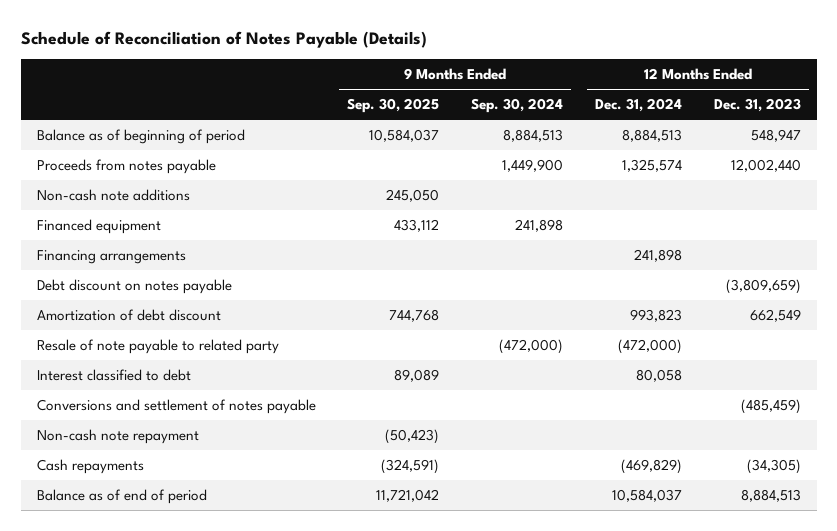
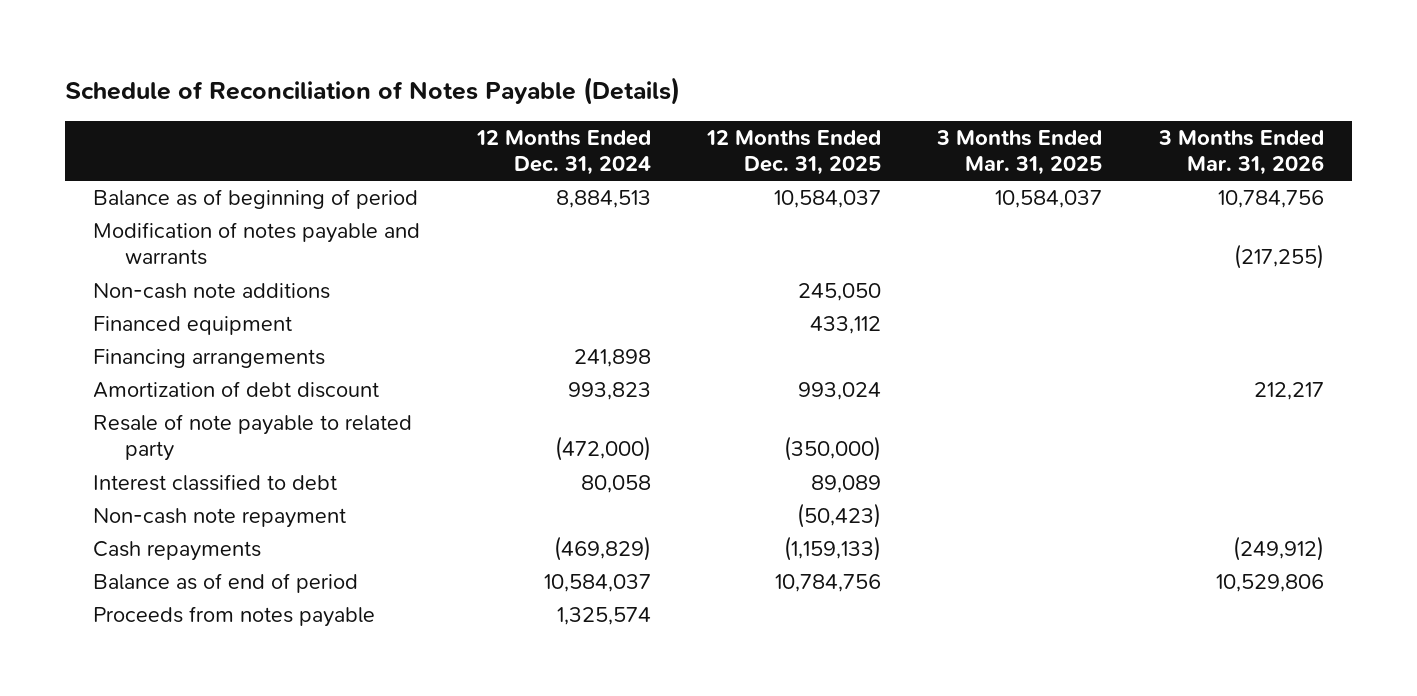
- | 9 Months Ended Sep. 30, 2025 | 9 Months Ended Sep. 30, 2024 | 12 Months Ended Dec. 31, 2024 | 12 Months Ended Dec. 31, 2023
+ | 12 Months Ended Dec. 31, 2024 | 12 Months Ended Dec. 31, 2025 | 3 Months Ended Mar. 31, 2025 | 3 Months Ended Mar. 31, 2026
+ Modification of notes payable and warrants | | | | (217,255)
- Debt discount on notes payable | | | | (3,809,659)
- Conversions and settlement of notes payable | | | | (485,459)
moved down: Proceeds from notes payable | 1,325,574 | | |

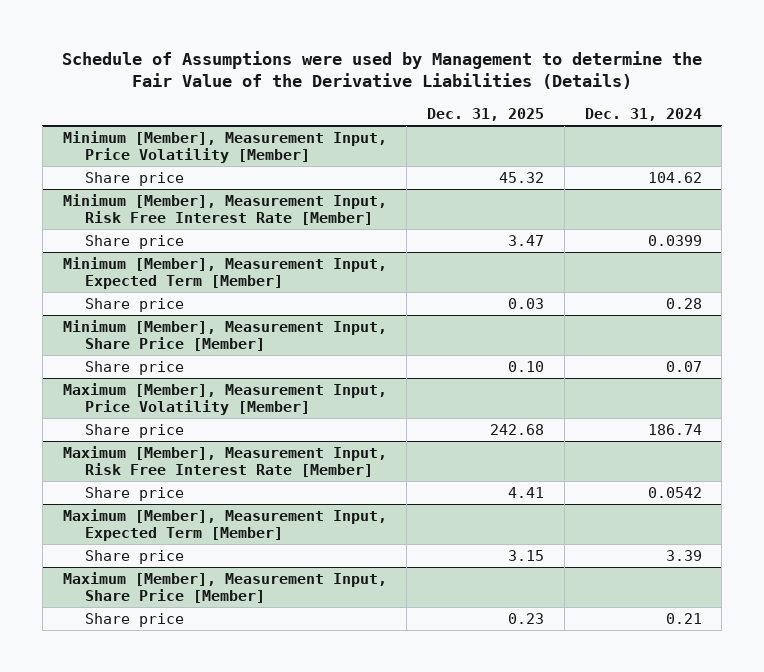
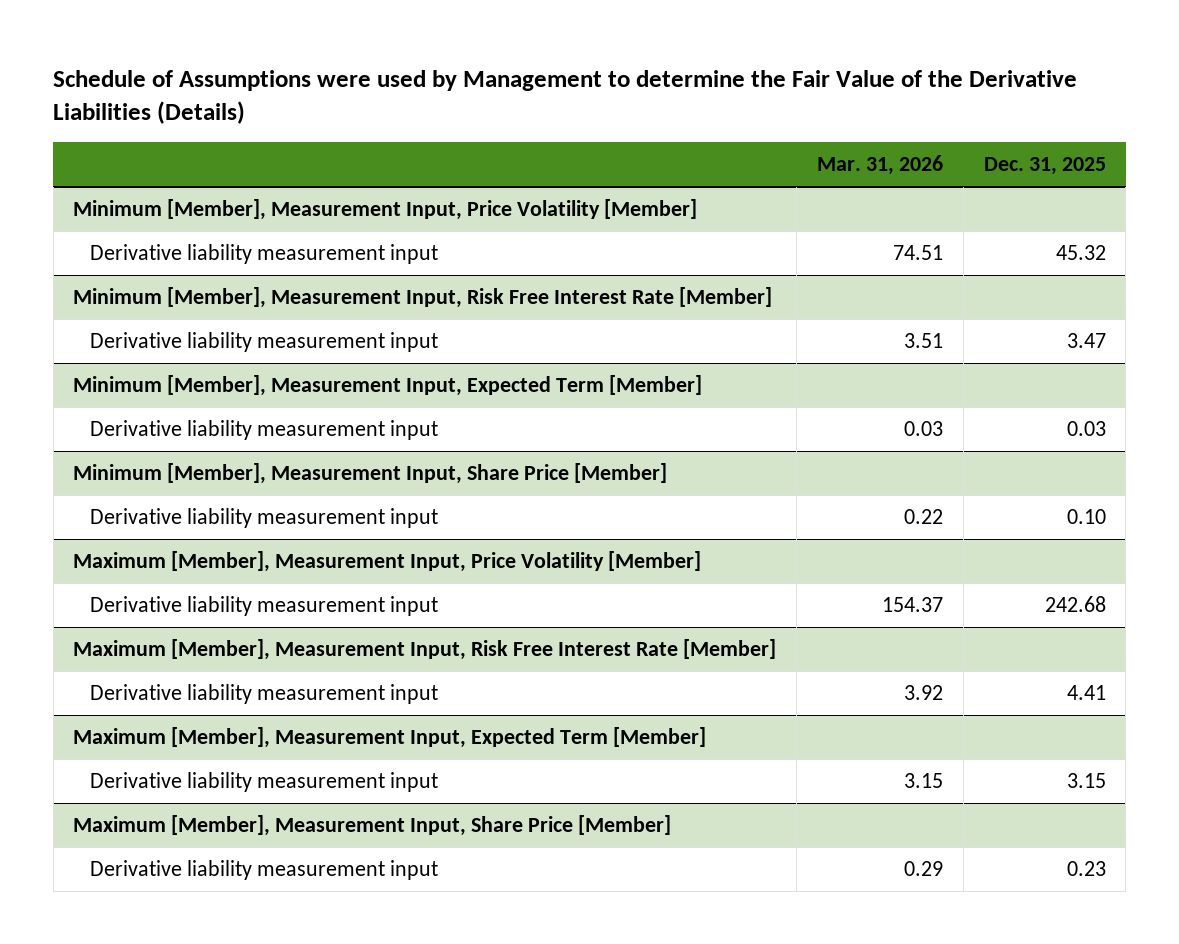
- | Dec. 31, 2025 | Dec. 31, 2024
+ | Mar. 31, 2026 | Dec. 31, 2025
@ Minimum [Member], Measurement Input, Price Volatility [Member]
- Share price | 45.32 | 104.62
+ Derivative liability measurement input | 74.51 | 45.32
@ Minimum [Member], Measurement Input, Risk Free Interest Rate [Member]
- Share price | 3.47 | 0.0399
+ Derivative liability measurement input | 3.51 | 3.47
@ Minimum [Member], Measurement Input, Expected Term [Member]
- Share price | 0.03 | 0.28
+ Derivative liability measurement input | 0.03 | 0.03
@ Minimum [Member], Measurement Input, Share Price [Member]
- Share price | 0.10 | 0.07
+ Derivative liability measurement input | 0.22 | 0.10
@ Maximum [Member], Measurement Input, Price Volatility [Member]
- Share price | 242.68 | 186.74
+ Derivative liability measurement input | 154.37 | 242.68
@ Maximum [Member], Measurement Input, Risk Free Interest Rate [Member]
- Share price | 4.41 | 0.0542
+ Derivative liability measurement input | 3.92 | 4.41
@ Maximum [Member], Measurement Input, Expected Term [Member]
- Share price | 3.15 | 3.39
+ Derivative liability measurement input | 3.15 | 3.15
@ Maximum [Member], Measurement Input, Share Price [Member]
- Share price | 0.23 | 0.21
+ Derivative liability measurement input | 0.29 | 0.23

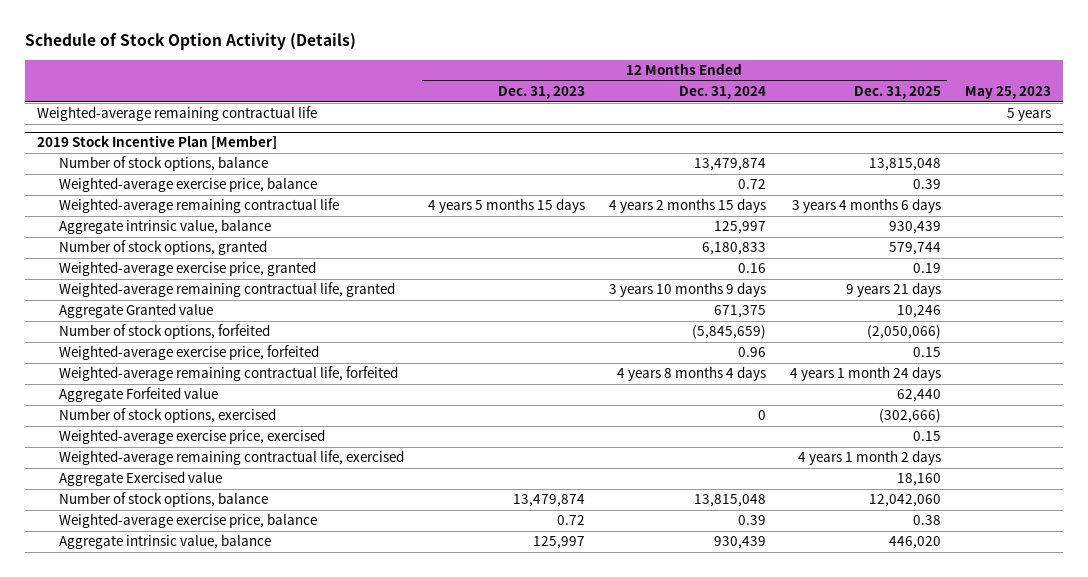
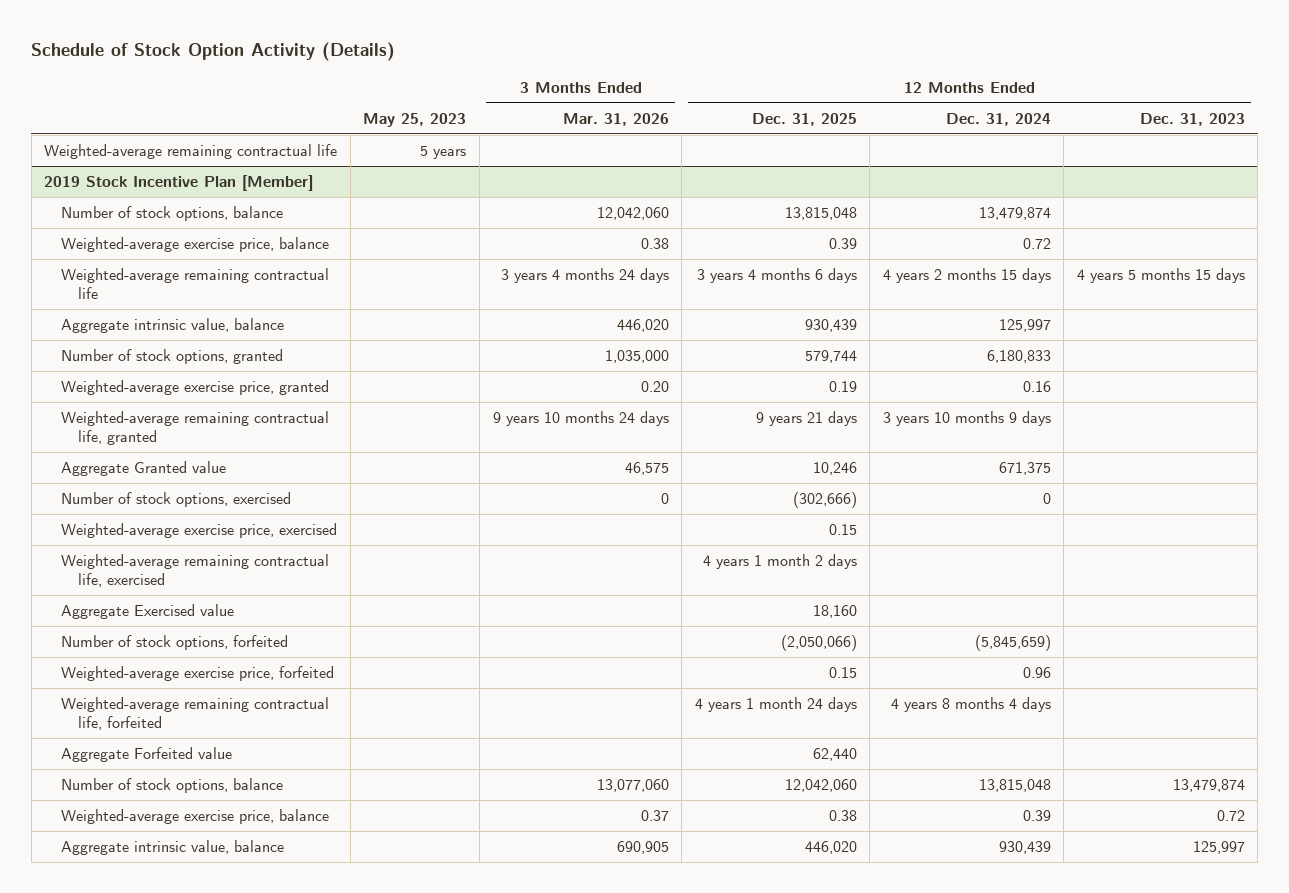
- | 12 Months Ended Dec. 31, 2023 | 12 Months Ended Dec. 31, 2024 | 12 Months Ended Dec. 31, 2025 | May 25, 2023
+ | May 25, 2023 | 3 Months Ended Mar. 31, 2026 | 12 Months Ended Dec. 31, 2025 | 12 Months Ended Dec. 31, 2024 | 12 Months Ended Dec. 31, 2023
@ 2019 Stock Incentive Plan [Member]
moved down: Number of stock options, forfeited | | | (2,050,066) | (5,845,659) |
moved down: Weighted-average exercise price, forfeited | | | 0.15 | 0.96 |
moved down: Weighted-average remaining contractual life, forfeited | | | 4 years 1 month 24 days | 4 years 8 months 4 days |
moved down: Aggregate Forfeited value | | | 62,440 | |

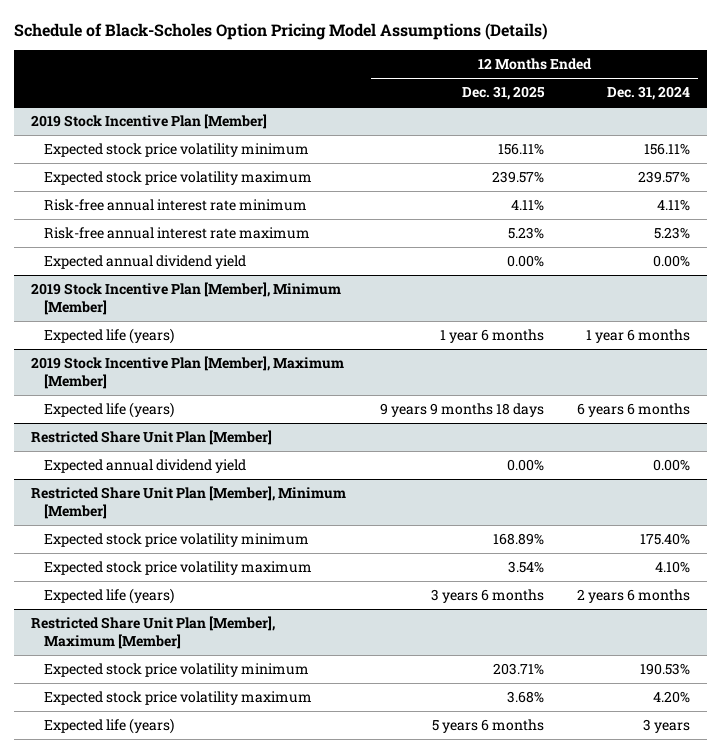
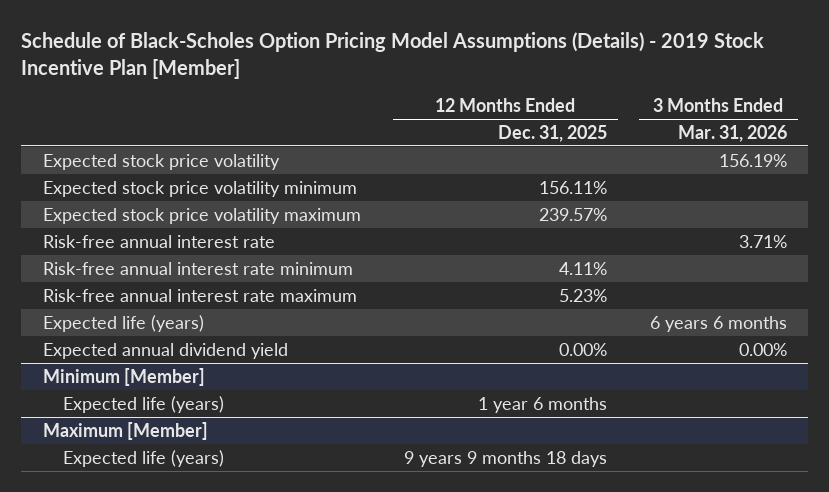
- Schedule of Black-Scholes Option Pricing Model Assumptions (Details)
+ Schedule of Black-Scholes Option Pricing Model Assumptions (Details) - 2019 Stock Incentive Plan [Member]
- | 12 Months Ended Dec. 31, 2025 | 12 Months Ended Dec. 31, 2024
+ | 12 Months Ended Dec. 31, 2025 | 3 Months Ended Mar. 31, 2026
- 2019 Stock Incentive Plan [Member]
+ Expected stock price volatility | | 156.19%
+ Risk-free annual interest rate | | 3.71%
+ Expected life (years) | | 6 years 6 months
- 2019 Stock Incentive Plan [Member], Minimum [Member]
+ Minimum [Member]
- 2019 Stock Incentive Plan [Member], Maximum [Member]
+ Maximum [Member]
- Restricted Share Unit Plan [Member]
- Expected annual dividend yield | 0.00% | 0.00%
- Restricted Share Unit Plan [Member], Minimum [Member]
- Expected stock price volatility minimum | 168.89% | 175.40%
- Expected stock price volatility maximum | 3.54% | 4.10%
- Expected life (years) | 3 years 6 months | 2 years 6 months
- Restricted Share Unit Plan [Member], Maximum [Member]
- Expected stock price volatility minimum | 203.71% | 190.53%
- Expected stock price volatility maximum | 3.68% | 4.20%
- Expected life (years) | 5 years 6 months | 3 years

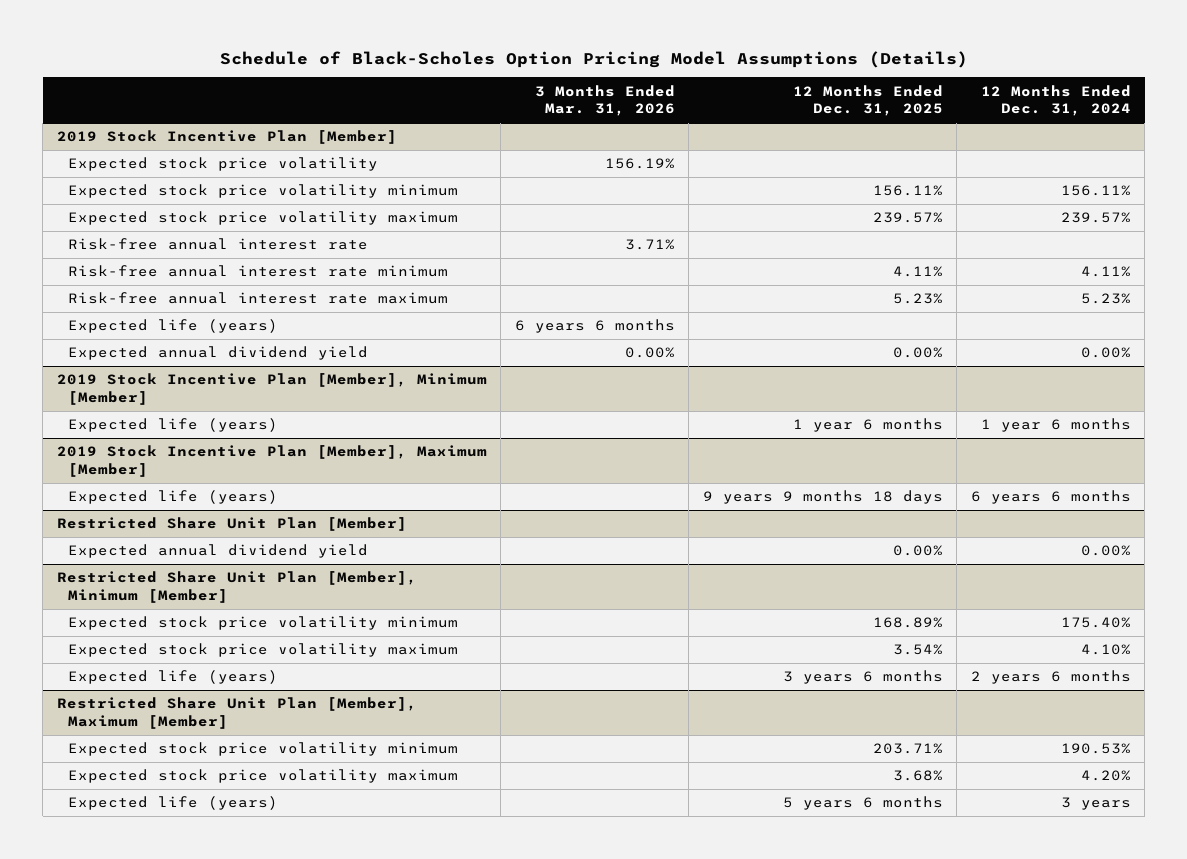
- Schedule of Black-Scholes Option Pricing Model Assumptions (Details) - 2019 Stock Incentive Plan [Member]
+ Schedule of Black-Scholes Option Pricing Model Assumptions (Details)
- | 12 Months Ended Dec. 31, 2025 | 3 Months Ended Mar. 31, 2026
+ | 3 Months Ended Mar. 31, 2026 | 12 Months Ended Dec. 31, 2025 | 12 Months Ended Dec. 31, 2024
+ 2019 Stock Incentive Plan [Member]
- Minimum [Member]
+ 2019 Stock Incentive Plan [Member], Minimum [Member]
- Maximum [Member]
+ 2019 Stock Incentive Plan [Member], Maximum [Member]
+ Restricted Share Unit Plan [Member]
+ Expected annual dividend yield | | 0.00% | 0.00%
+ Restricted Share Unit Plan [Member], Minimum [Member]
+ Expected stock price volatility minimum | | 168.89% | 175.40%
+ Expected stock price volatility maximum | | 3.54% | 4.10%
+ Expected life (years) | | 3 years 6 months | 2 years 6 months
+ Restricted Share Unit Plan [Member], Maximum [Member]
+ Expected stock price volatility minimum | | 203.71% | 190.53%
+ Expected stock price volatility maximum | | 3.68% | 4.20%
+ Expected life (years) | | 5 years 6 months | 3 years

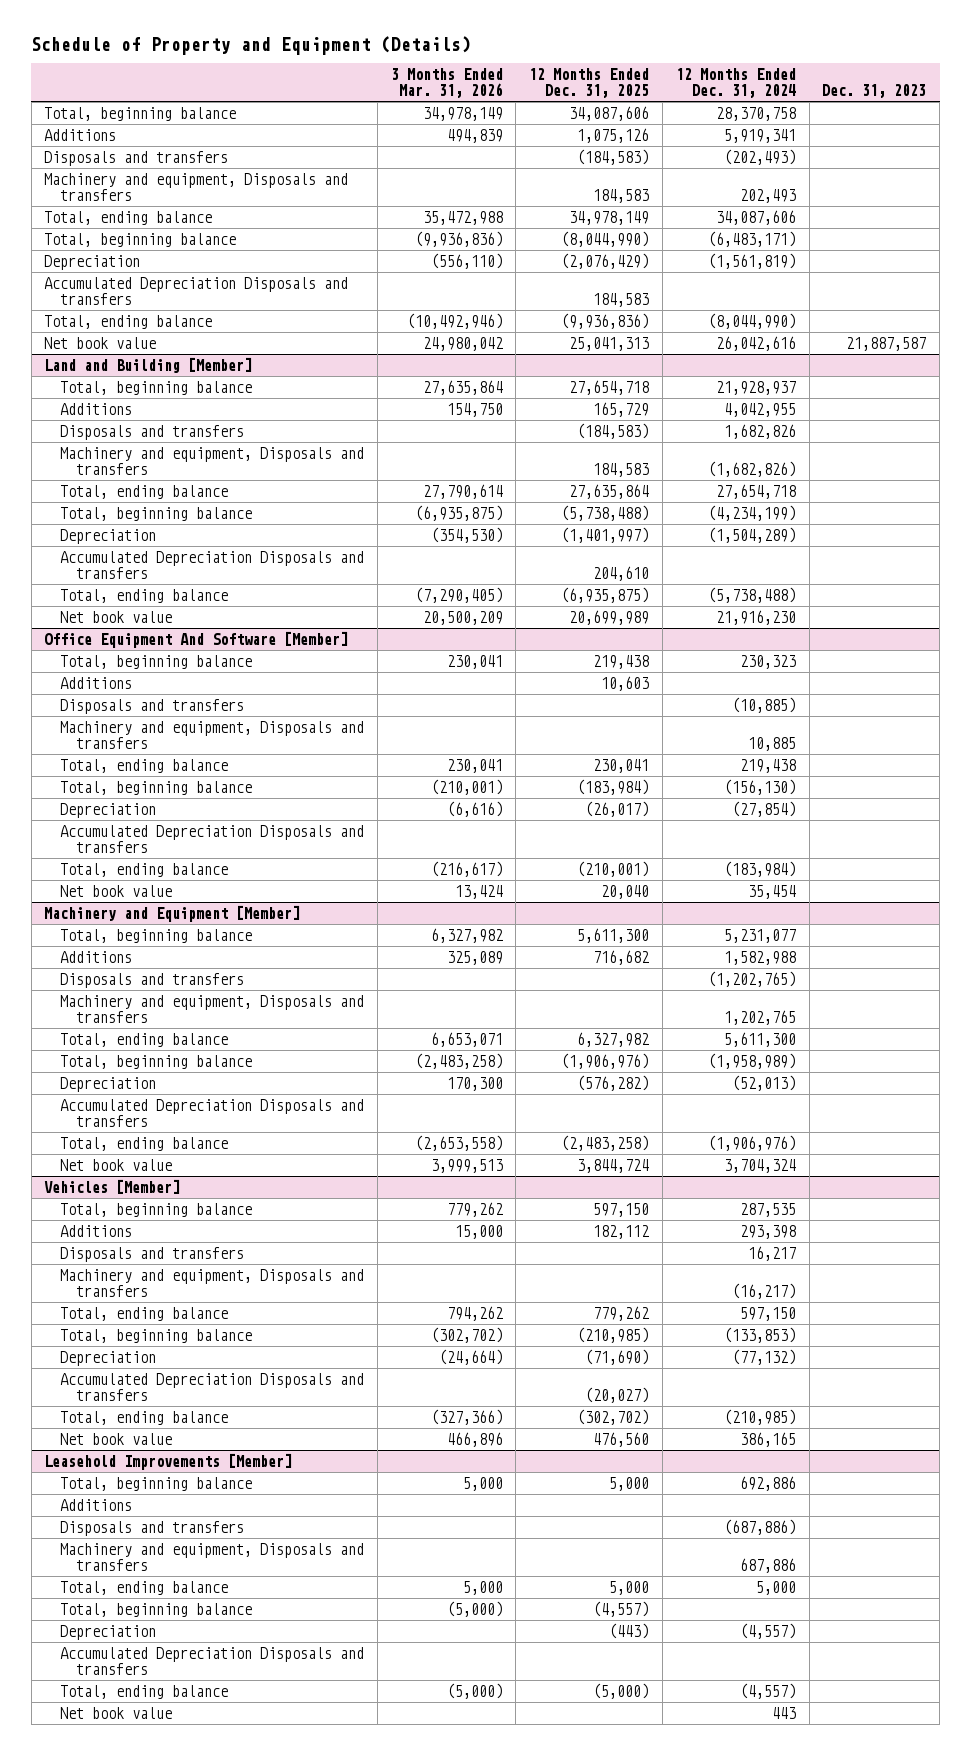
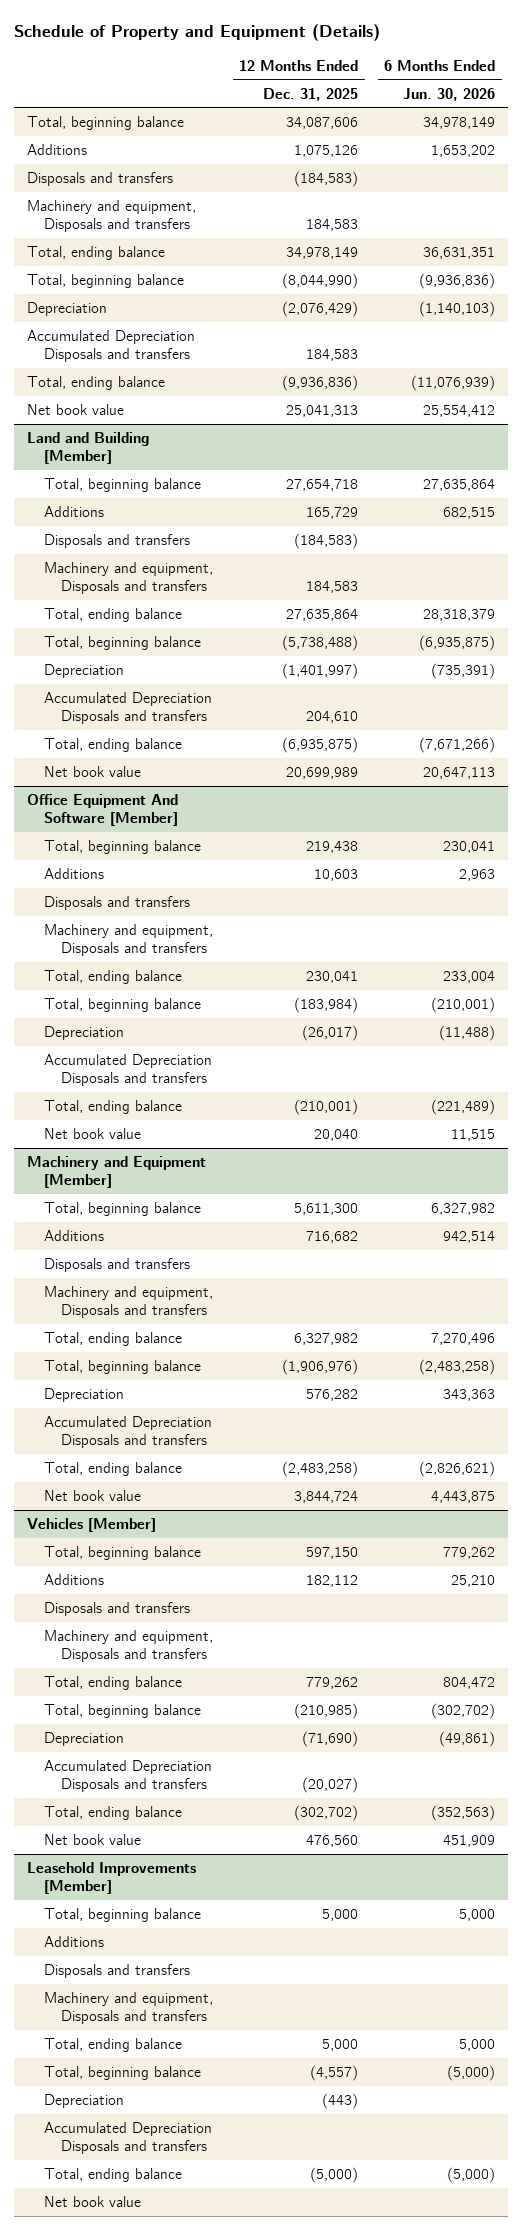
- | 3 Months Ended Mar. 31, 2026 | 12 Months Ended Dec. 31, 2025 | 12 Months Ended Dec. 31, 2024 | Dec. 31, 2023
+ | 12 Months Ended Dec. 31, 2025 | 6 Months Ended Jun. 30, 2026
@ Machinery and Equipment [Member]
- Depreciation | 170,300 | (576,282) | (52,013) |
+ Depreciation | 576,282 | 343,363

